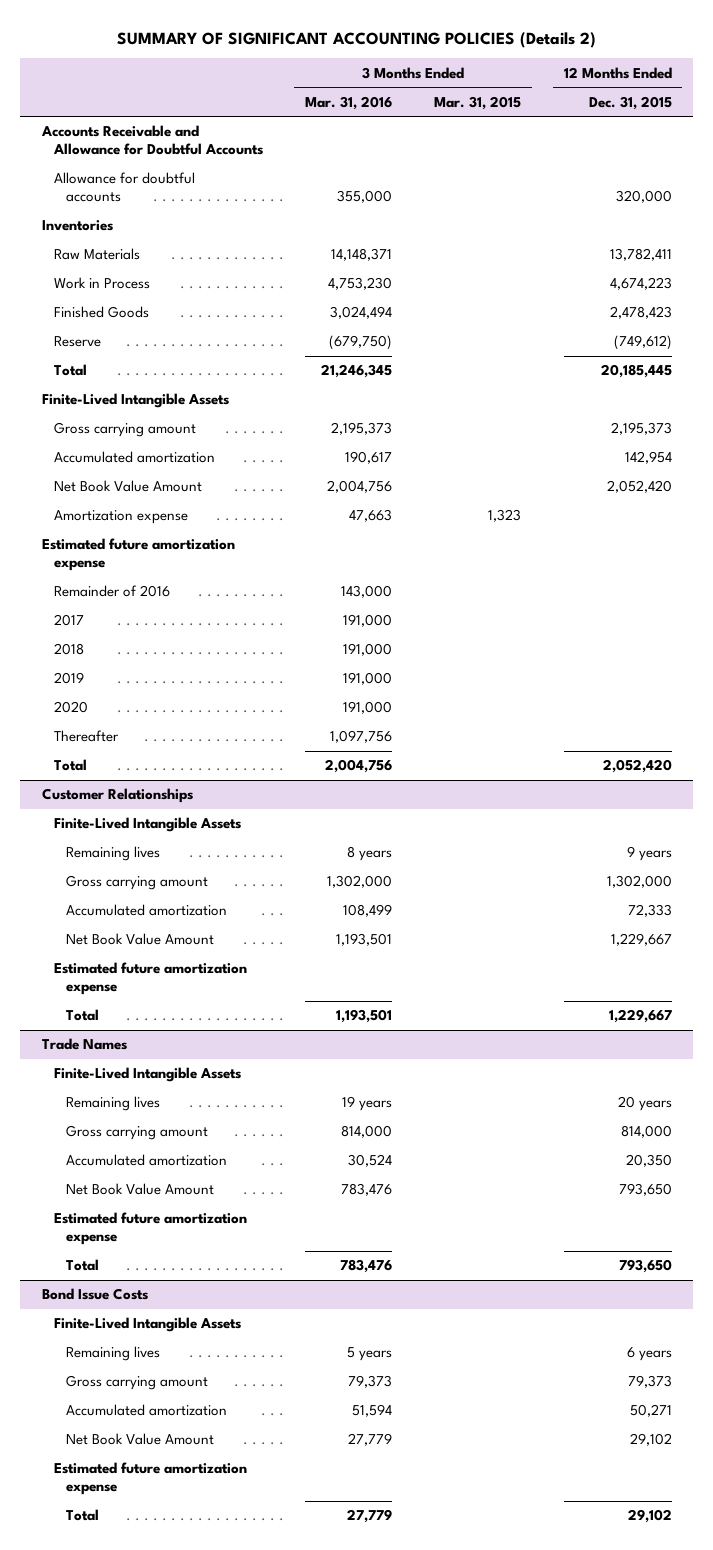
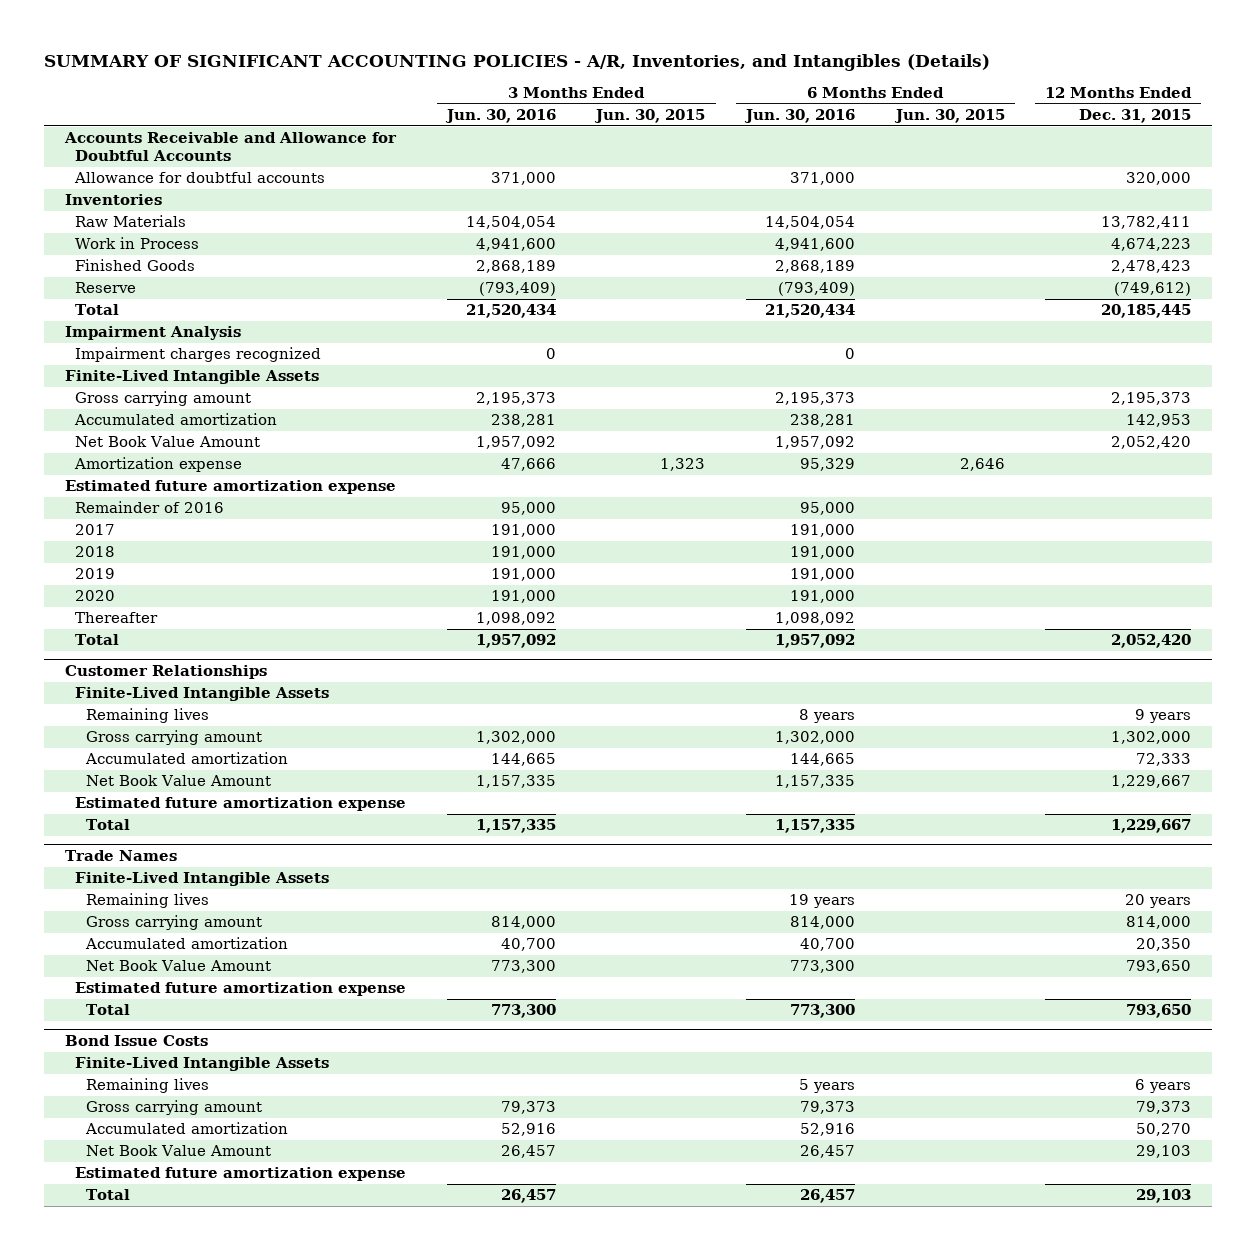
- SUMMARY OF SIGNIFICANT ACCOUNTING POLICIES (Details 2)
+ SUMMARY OF SIGNIFICANT ACCOUNTING POLICIES - A/R, Inventories, and Intangibles (Details)
- | 3 Months Ended Mar. 31, 2016 | 3 Months Ended Mar. 31, 2015 | 12 Months Ended Dec. 31, 2015
+ | 3 Months Ended Jun. 30, 2016 | 3 Months Ended Jun. 30, 2015 | 6 Months Ended Jun. 30, 2016 | 6 Months Ended Jun. 30, 2015 | 12 Months Ended Dec. 31, 2015
+ Impairment Analysis
+ Impairment charges recognized | 0 | | 0 | |
- Accumulated amortization | 190,617 | | 142,954
+ Accumulated amortization | 238,281 | | 238,281 | | 142,953
@ Bond Issue Costs
- Accumulated amortization | 51,594 | | 50,271
- Net Book Value Amount | 27,779 | | 29,102
+ Accumulated amortization | 52,916 | | 52,916 | | 50,270
+ Net Book Value Amount | 26,457 | | 26,457 | | 29,103
- Total | 27,779 | | 29,102
+ Total | 26,457 | | 26,457 | | 29,103

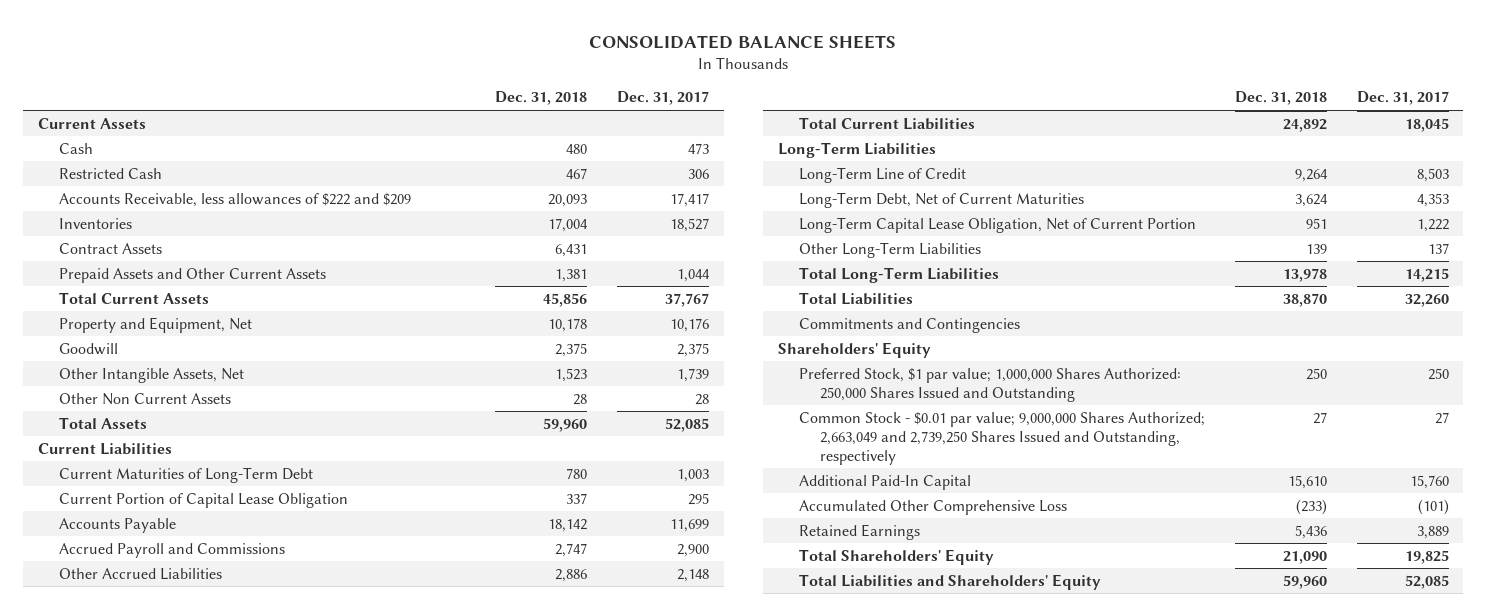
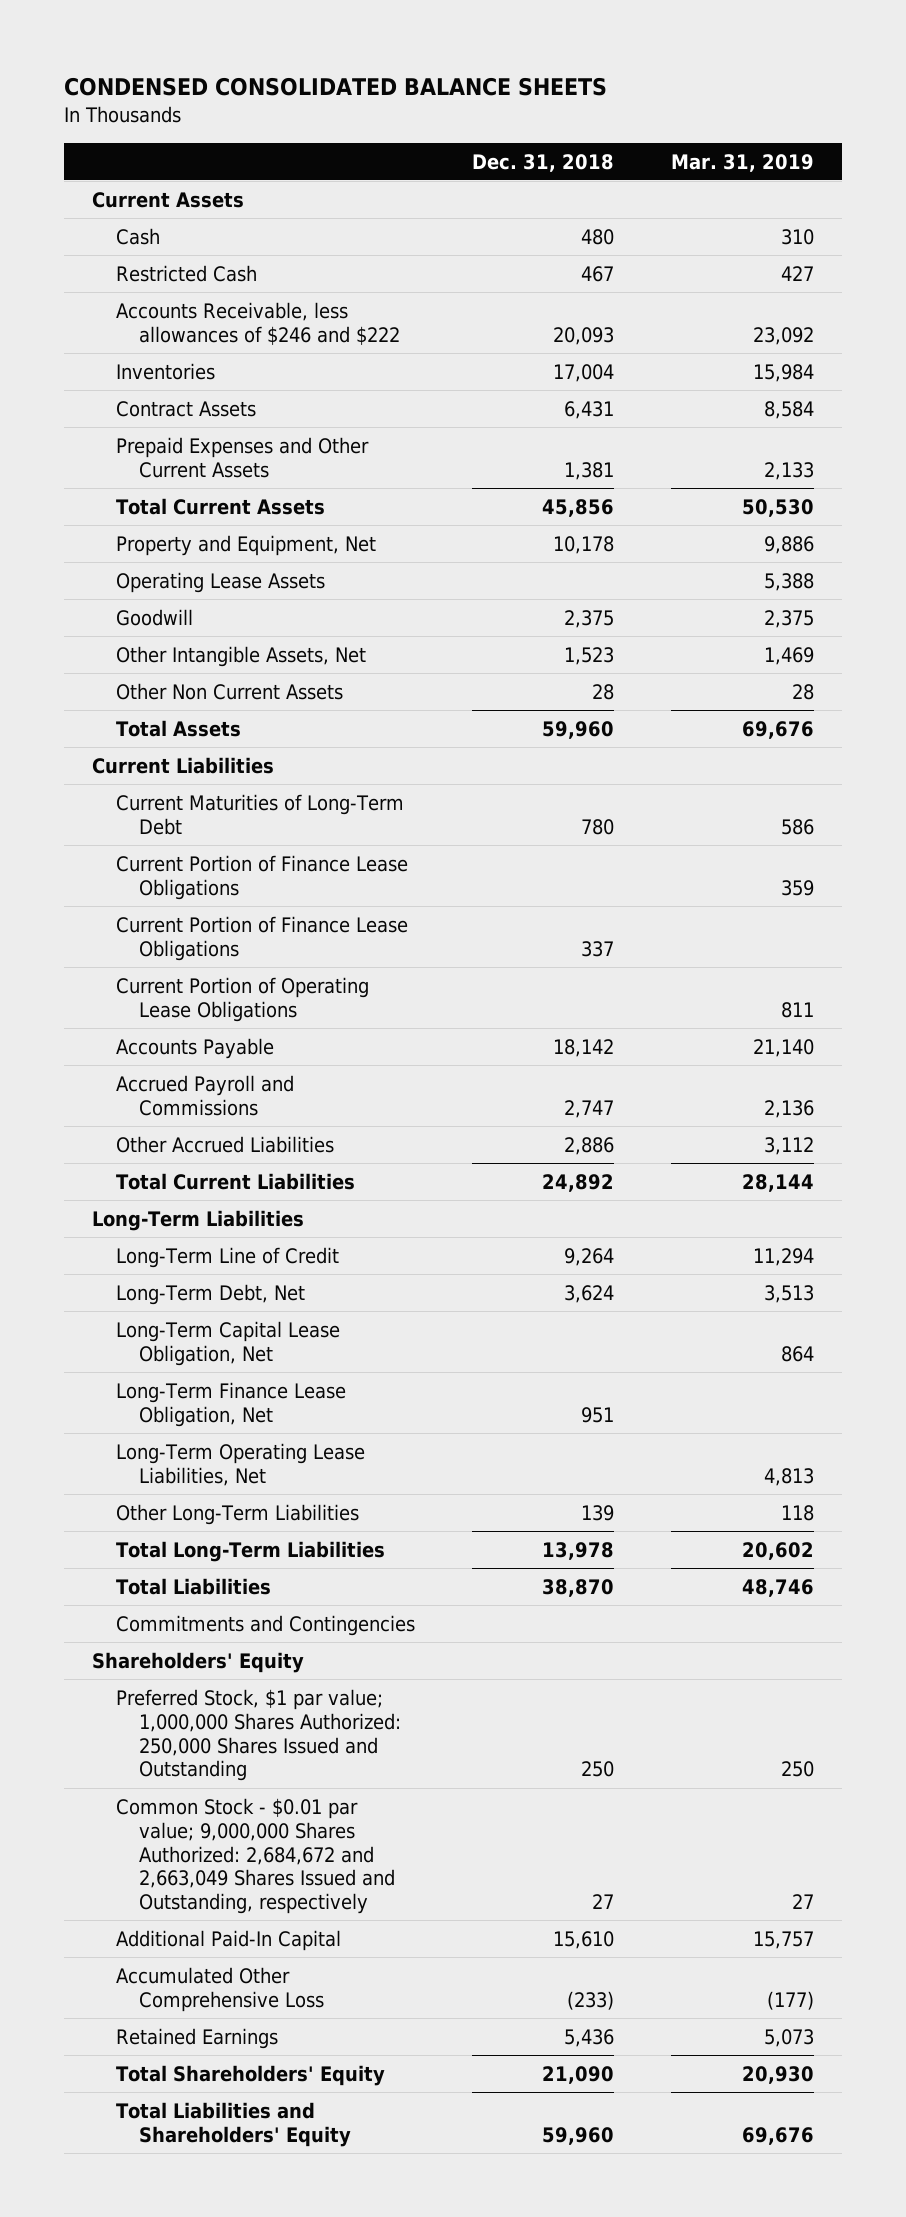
- CONSOLIDATED BALANCE SHEETS
+ CONDENSED CONSOLIDATED BALANCE SHEETS
- | Dec. 31, 2018 | Dec. 31, 2017
+ | Dec. 31, 2018 | Mar. 31, 2019
- Accounts Receivable, less allowances of $222 and $209 | 20,093 | 17,417
+ Accounts Receivable, less allowances of $246 and $222 | 20,093 | 23,092
- Prepaid Assets and Other Current Assets | 1,381 | 1,044
+ Prepaid Expenses and Other Current Assets | 1,381 | 2,133
+ Operating Lease Assets | | 5,388
- Current Portion of Capital Lease Obligation | 337 | 295
+ Current Portion of Finance Lease Obligations | | 359
+ Current Portion of Finance Lease Obligations | 337 |
+ Current Portion of Operating Lease Obligations | | 811
- Long-Term Debt, Net of Current Maturities | 3,624 | 4,353
- Long-Term Capital Lease Obligation, Net of Current Portion | 951 | 1,222
+ Long-Term Debt, Net | 3,624 | 3,513
+ Long-Term Capital Lease Obligation, Net | | 864
+ Long-Term Finance Lease Obligation, Net | 951 |
+ Long-Term Operating Lease Liabilities, Net | | 4,813
- Common Stock - $0.01 par value; 9,000,000 Shares Authorized; 2,663,049 and 2,739,250 Shares Issued and Outstanding, respectively | 27 | 27
+ Common Stock - $0.01 par value; 9,000,000 Shares Authorized: 2,684,672 and 2,663,049 Shares Issued and Outstanding, respectively | 27 | 27

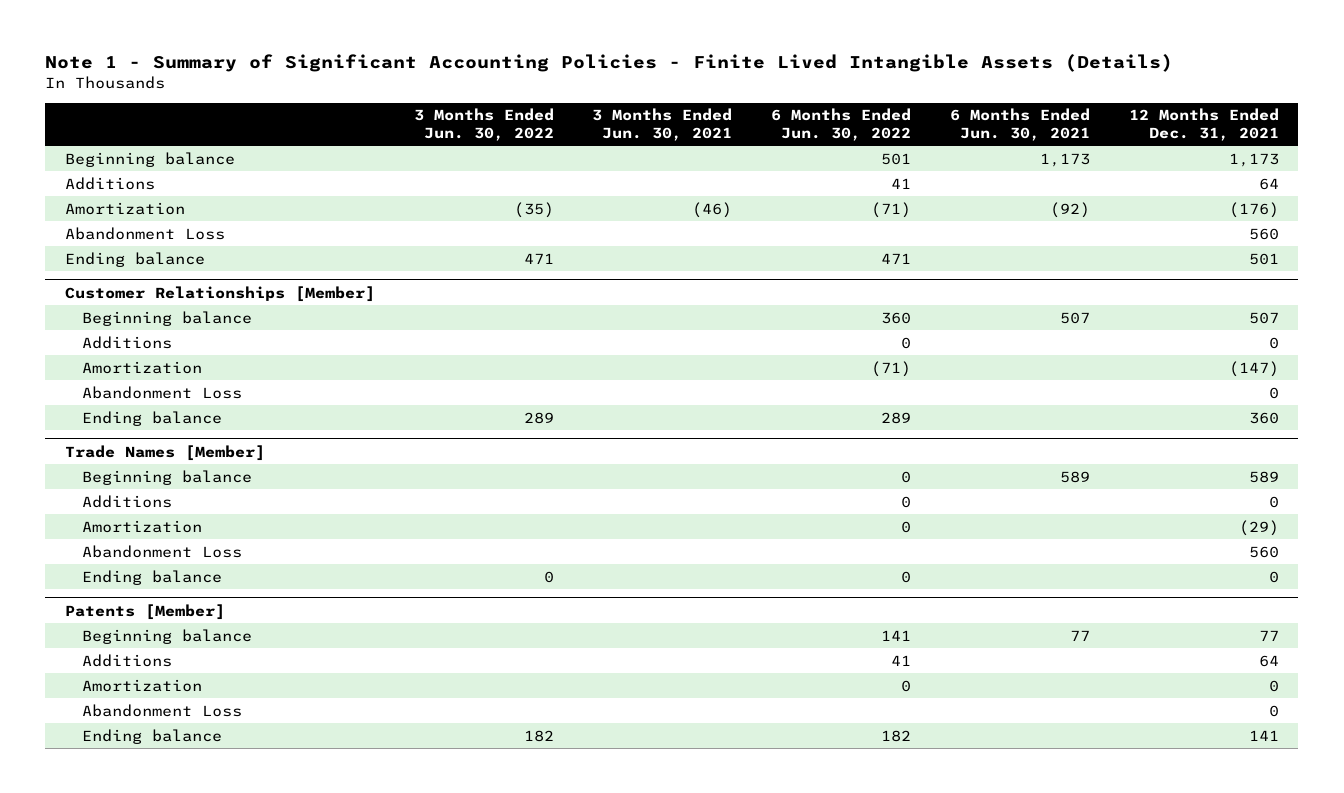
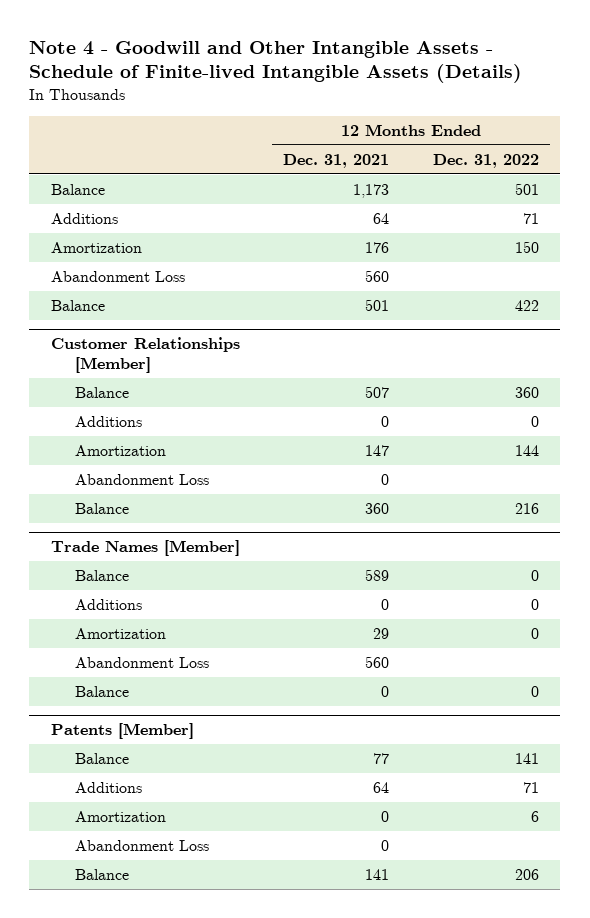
- Note 1 - Summary of Significant Accounting Policies - Finite Lived Intangible Assets (Details)
+ Note 4 - Goodwill and Other Intangible Assets - Schedule of Finite-lived Intangible Assets (Details)
- | 3 Months Ended Jun. 30, 2022 | 3 Months Ended Jun. 30, 2021 | 6 Months Ended Jun. 30, 2022 | 6 Months Ended Jun. 30, 2021 | 12 Months Ended Dec. 31, 2021
+ | 12 Months Ended Dec. 31, 2021 | 12 Months Ended Dec. 31, 2022
- Beginning balance | | | 501 | 1,173 | 1,173
+ Balance | 1,173 | 501
- Amortization | (35) | (46) | (71) | (92) | (176)
+ Amortization | 176 | 150
- Ending balance | 471 | | 471 | | 501
+ Balance | 501 | 422
@ Customer Relationships [Member]
- Beginning balance | | | 360 | 507 | 507
+ Balance | 507 | 360
- Amortization | | | (71) | | (147)
+ Amortization | 147 | 144
- Ending balance | 289 | | 289 | | 360
+ Balance | 360 | 216
@ Trade Names [Member]
- Beginning balance | | | 0 | 589 | 589
+ Balance | 589 | 0
- Amortization | | | 0 | | (29)
+ Amortization | 29 | 0
- Ending balance | 0 | | 0 | | 0
+ Balance | 0 | 0
@ Patents [Member]
- Beginning balance | | | 141 | 77 | 77
+ Balance | 77 | 141
- Ending balance | 182 | | 182 | | 141
+ Balance | 141 | 206

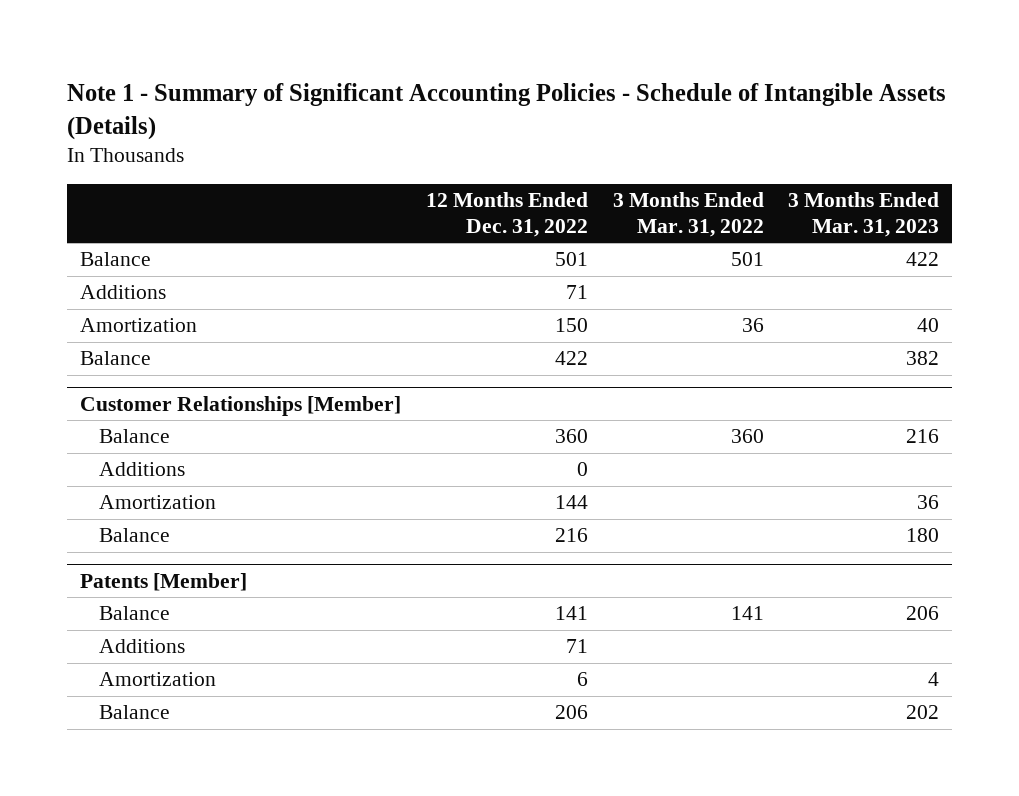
- Note 4 - Goodwill and Other Intangible Assets - Schedule of Finite-lived Intangible Assets (Details)
+ Note 1 - Summary of Significant Accounting Policies - Schedule of Intangible Assets (Details)
- | 12 Months Ended Dec. 31, 2021 | 12 Months Ended Dec. 31, 2022
+ | 12 Months Ended Dec. 31, 2022 | 3 Months Ended Mar. 31, 2022 | 3 Months Ended Mar. 31, 2023
- Abandonment Loss | 560 |
@ Customer Relationships [Member]
- Abandonment Loss | 0 |
- Trade Names [Member]
- Balance | 589 | 0
- Additions | 0 | 0
- Amortization | 29 | 0
- Abandonment Loss | 560 |
- Balance | 0 | 0
@ Patents [Member]
- Abandonment Loss | 0 |

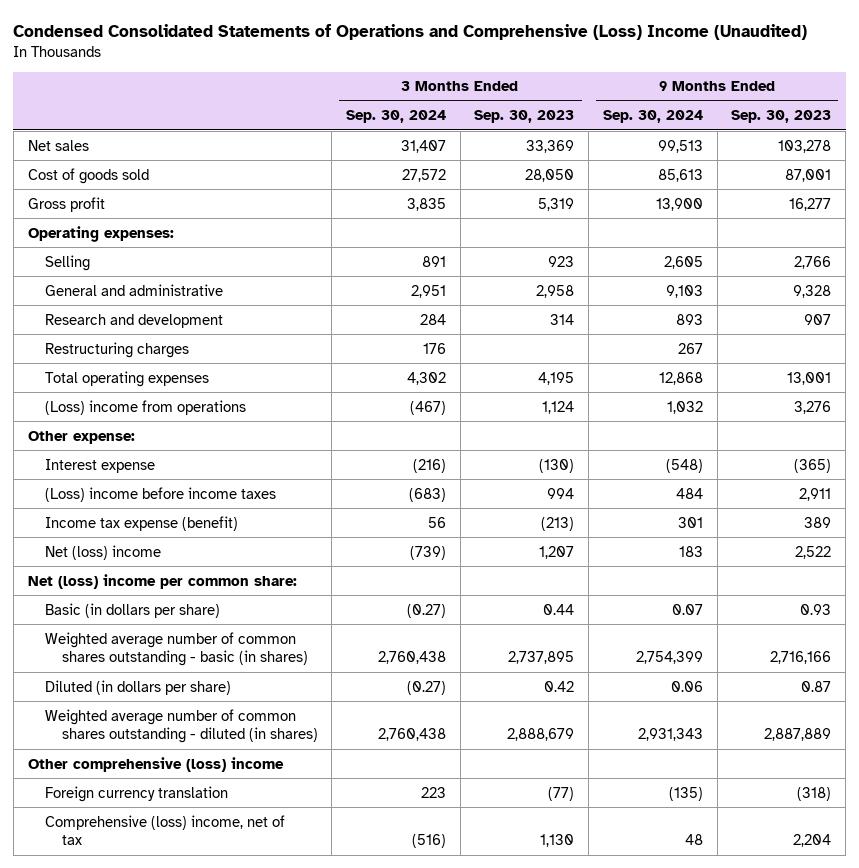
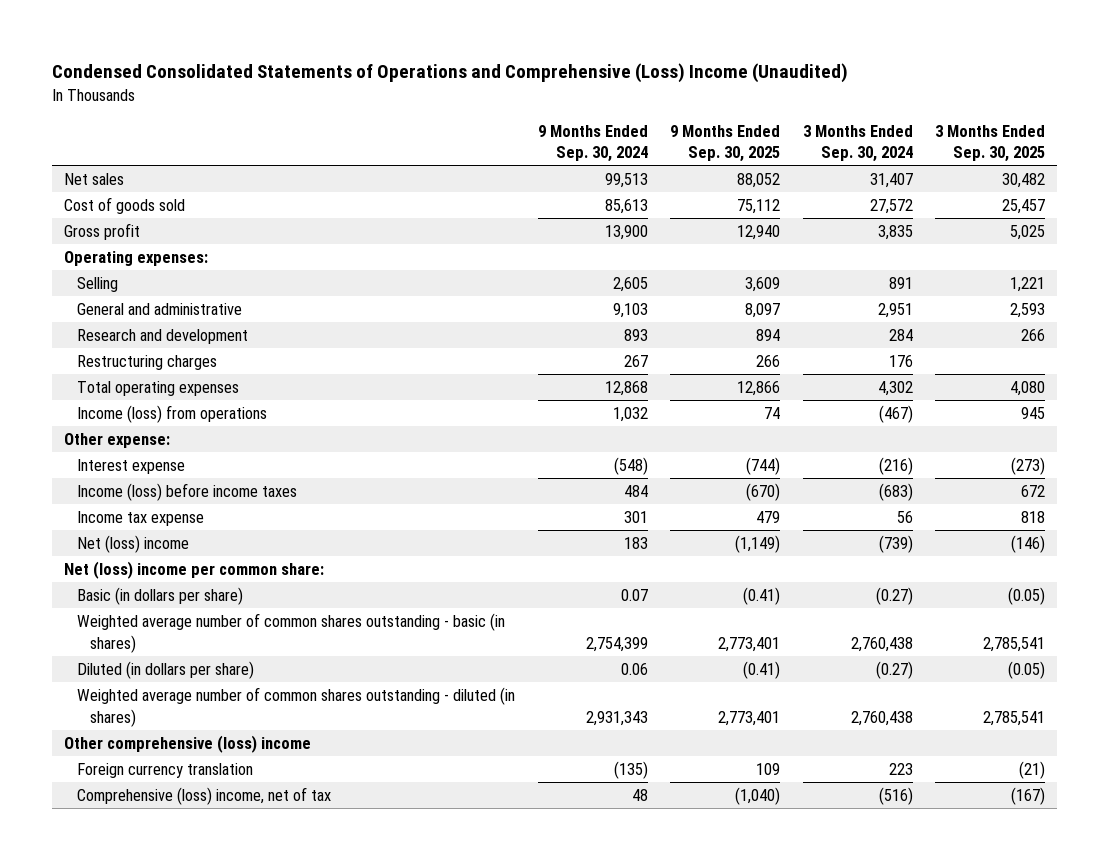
- | 3 Months Ended Sep. 30, 2024 | 3 Months Ended Sep. 30, 2023 | 9 Months Ended Sep. 30, 2024 | 9 Months Ended Sep. 30, 2023
+ | 9 Months Ended Sep. 30, 2024 | 9 Months Ended Sep. 30, 2025 | 3 Months Ended Sep. 30, 2024 | 3 Months Ended Sep. 30, 2025
- (Loss) income from operations | (467) | 1,124 | 1,032 | 3,276
+ Income (loss) from operations | 1,032 | 74 | (467) | 945
- (Loss) income before income taxes | (683) | 994 | 484 | 2,911
- Income tax expense (benefit) | 56 | (213) | 301 | 389
+ Income (loss) before income taxes | 484 | (670) | (683) | 672
+ Income tax expense | 301 | 479 | 56 | 818

